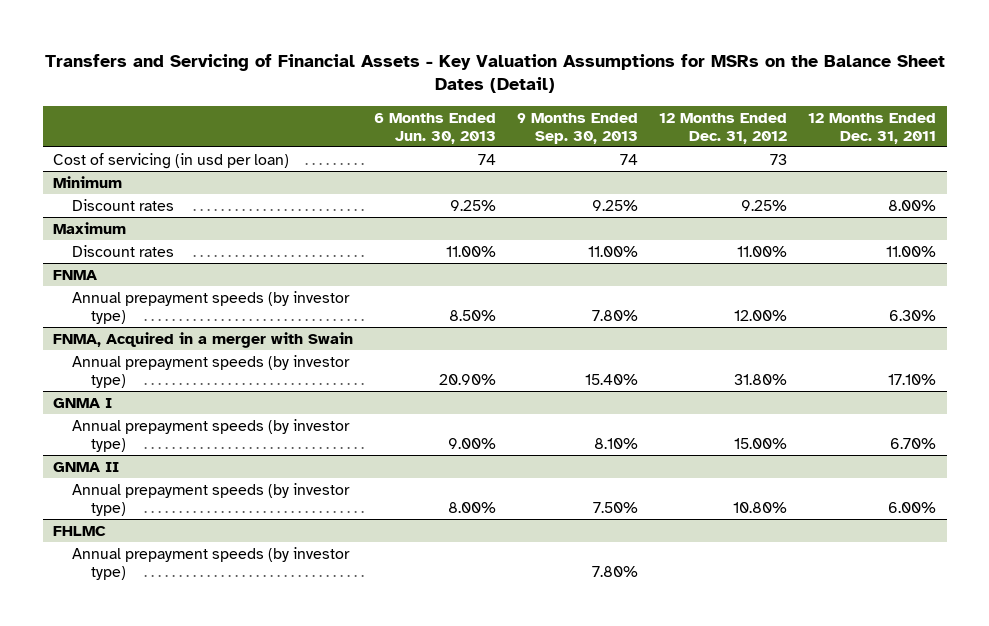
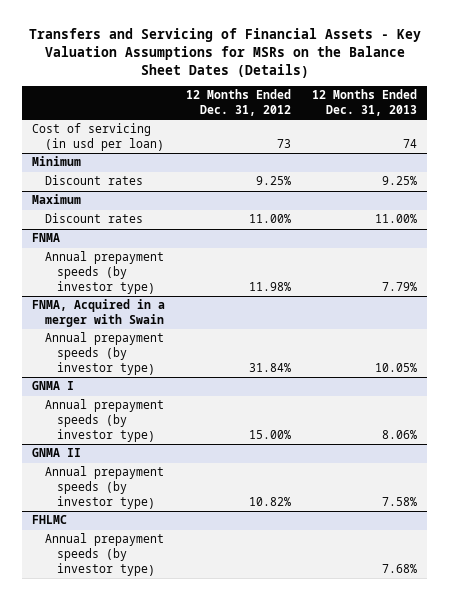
- Transfers and Servicing of Financial Assets - Key Valuation Assumptions for MSRs on the Balance Sheet Dates (Detail)
+ Transfers and Servicing of Financial Assets - Key Valuation Assumptions for MSRs on the Balance Sheet Dates (Details)
- | 6 Months Ended Jun. 30, 2013 | 9 Months Ended Sep. 30, 2013 | 12 Months Ended Dec. 31, 2012 | 12 Months Ended Dec. 31, 2011
+ | 12 Months Ended Dec. 31, 2012 | 12 Months Ended Dec. 31, 2013
@ FNMA
- Annual prepayment speeds (by investor type) | 8.50% | 7.80% | 12.00% | 6.30%
+ Annual prepayment speeds (by investor type) | 11.98% | 7.79%
@ FNMA, Acquired in a merger with Swain
- Annual prepayment speeds (by investor type) | 20.90% | 15.40% | 31.80% | 17.10%
+ Annual prepayment speeds (by investor type) | 31.84% | 10.05%
@ GNMA II
- Annual prepayment speeds (by investor type) | 8.00% | 7.50% | 10.80% | 6.00%
+ Annual prepayment speeds (by investor type) | 10.82% | 7.58%

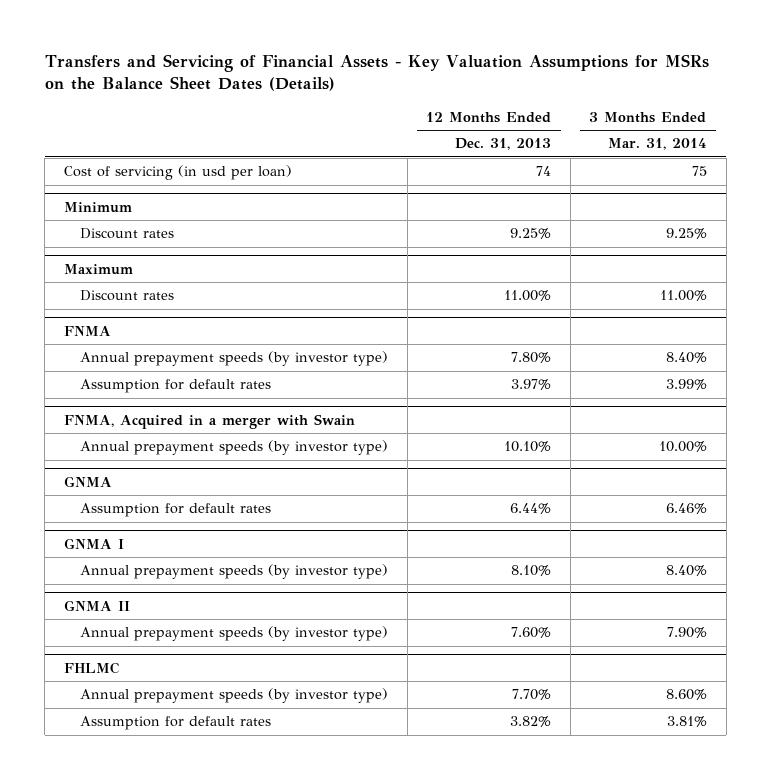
- | 12 Months Ended Dec. 31, 2012 | 12 Months Ended Dec. 31, 2013
+ | 12 Months Ended Dec. 31, 2013 | 3 Months Ended Mar. 31, 2014
@ FNMA
- Annual prepayment speeds (by investor type) | 11.98% | 7.79%
+ Annual prepayment speeds (by investor type) | 7.80% | 8.40%
+ Assumption for default rates | 3.97% | 3.99%
@ FNMA, Acquired in a merger with Swain
- Annual prepayment speeds (by investor type) | 31.84% | 10.05%
+ Annual prepayment speeds (by investor type) | 10.10% | 10.00%
+ GNMA
+ Assumption for default rates | 6.44% | 6.46%
@ GNMA I
- Annual prepayment speeds (by investor type) | 15.00% | 8.06%
+ Annual prepayment speeds (by investor type) | 8.10% | 8.40%
@ GNMA II
- Annual prepayment speeds (by investor type) | 10.82% | 7.58%
+ Annual prepayment speeds (by investor type) | 7.60% | 7.90%
@ FHLMC
- Annual prepayment speeds (by investor type) | | 7.68%
+ Annual prepayment speeds (by investor type) | 7.70% | 8.60%
+ Assumption for default rates | 3.82% | 3.81%

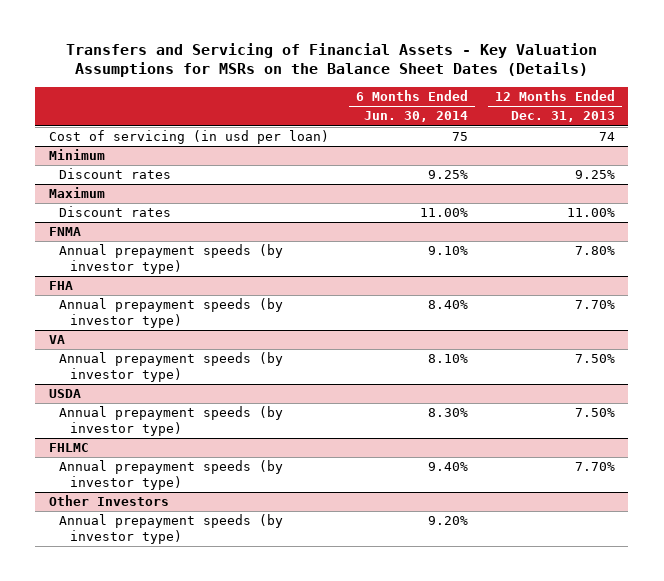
- | 12 Months Ended Dec. 31, 2013 | 3 Months Ended Mar. 31, 2014
+ | 6 Months Ended Jun. 30, 2014 | 12 Months Ended Dec. 31, 2013
@ FNMA
- Assumption for default rates | 3.97% | 3.99%
- FNMA, Acquired in a merger with Swain
- Annual prepayment speeds (by investor type) | 10.10% | 10.00%
- GNMA
- Assumption for default rates | 6.44% | 6.46%
- GNMA I
- Annual prepayment speeds (by investor type) | 8.10% | 8.40%
- GNMA II
- Annual prepayment speeds (by investor type) | 7.60% | 7.90%
+ FHA
+ Annual prepayment speeds (by investor type) | 8.40% | 7.70%
+ VA
+ Annual prepayment speeds (by investor type) | 8.10% | 7.50%
+ USDA
+ Annual prepayment speeds (by investor type) | 8.30% | 7.50%
@ FHLMC
- Assumption for default rates | 3.82% | 3.81%
+ Other Investors
+ Annual prepayment speeds (by investor type) | 9.20% |

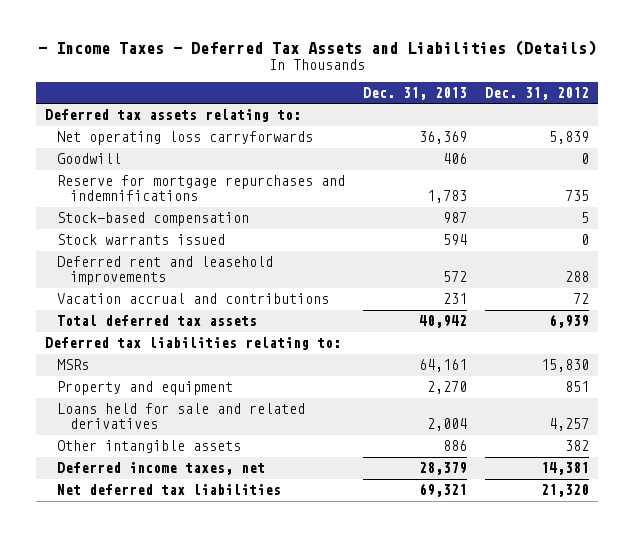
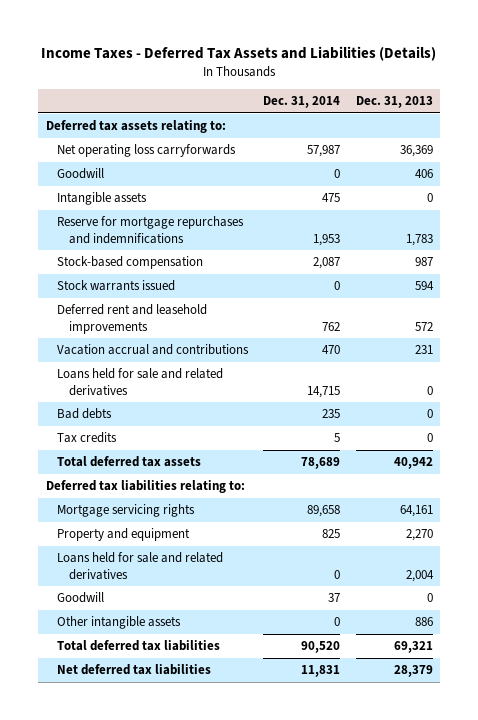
- - Income Taxes - Deferred Tax Assets and Liabilities (Details)
+ Income Taxes - Deferred Tax Assets and Liabilities (Details)
- | Dec. 31, 2013 | Dec. 31, 2012
+ | Dec. 31, 2014 | Dec. 31, 2013
+ Intangible assets | 475 | 0
+ Loans held for sale and related derivatives | 14,715 | 0
+ Bad debts | 235 | 0
+ Tax credits | 5 | 0
- MSRs | 64,161 | 15,830
+ Mortgage servicing rights | 89,658 | 64,161
+ Goodwill | 37 | 0
- Deferred income taxes, net | 28,379 | 14,381
- Net deferred tax liabilities | 69,321 | 21,320
+ Total deferred tax liabilities | 90,520 | 69,321
+ Net deferred tax liabilities | 11,831 | 28,379

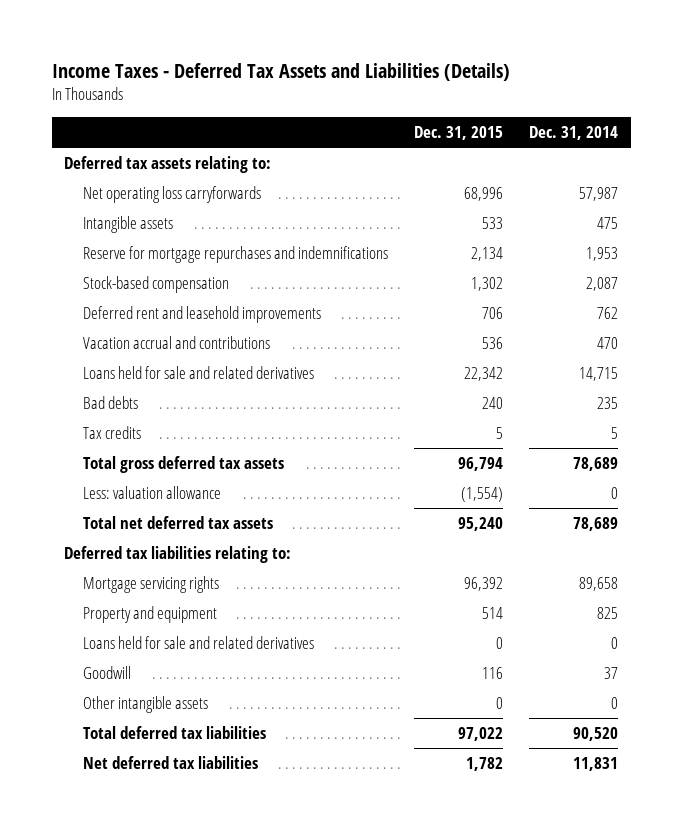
- | Dec. 31, 2014 | Dec. 31, 2013
+ | Dec. 31, 2015 | Dec. 31, 2014
- Goodwill | 0 | 406
- Stock warrants issued | 0 | 594
- Total deferred tax assets | 78,689 | 40,942
+ Total gross deferred tax assets | 96,794 | 78,689
+ Less: valuation allowance | (1,554) | 0
+ Total net deferred tax assets | 95,240 | 78,689

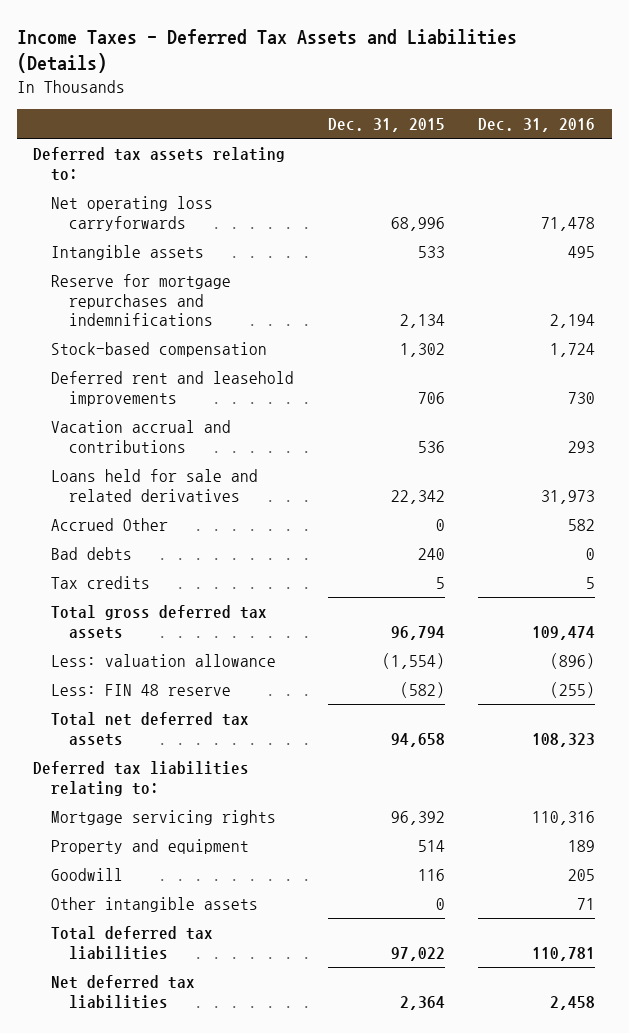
- | Dec. 31, 2015 | Dec. 31, 2014
+ | Dec. 31, 2015 | Dec. 31, 2016
+ Accrued Other | 0 | 582
- Total net deferred tax assets | 95,240 | 78,689
+ Less: FIN 48 reserve | (582) | (255)
+ Total net deferred tax assets | 94,658 | 108,323
- Loans held for sale and related derivatives | 0 | 0
- Net deferred tax liabilities | 1,782 | 11,831
+ Net deferred tax liabilities | 2,364 | 2,458

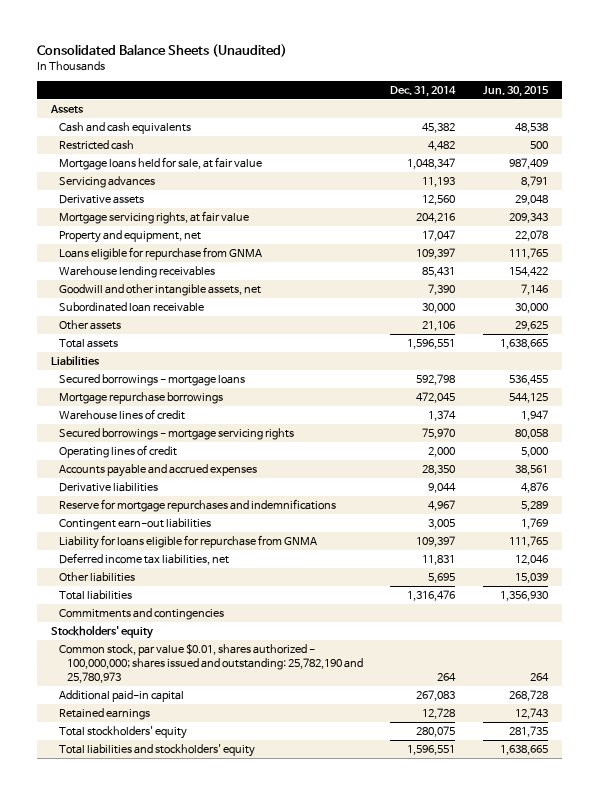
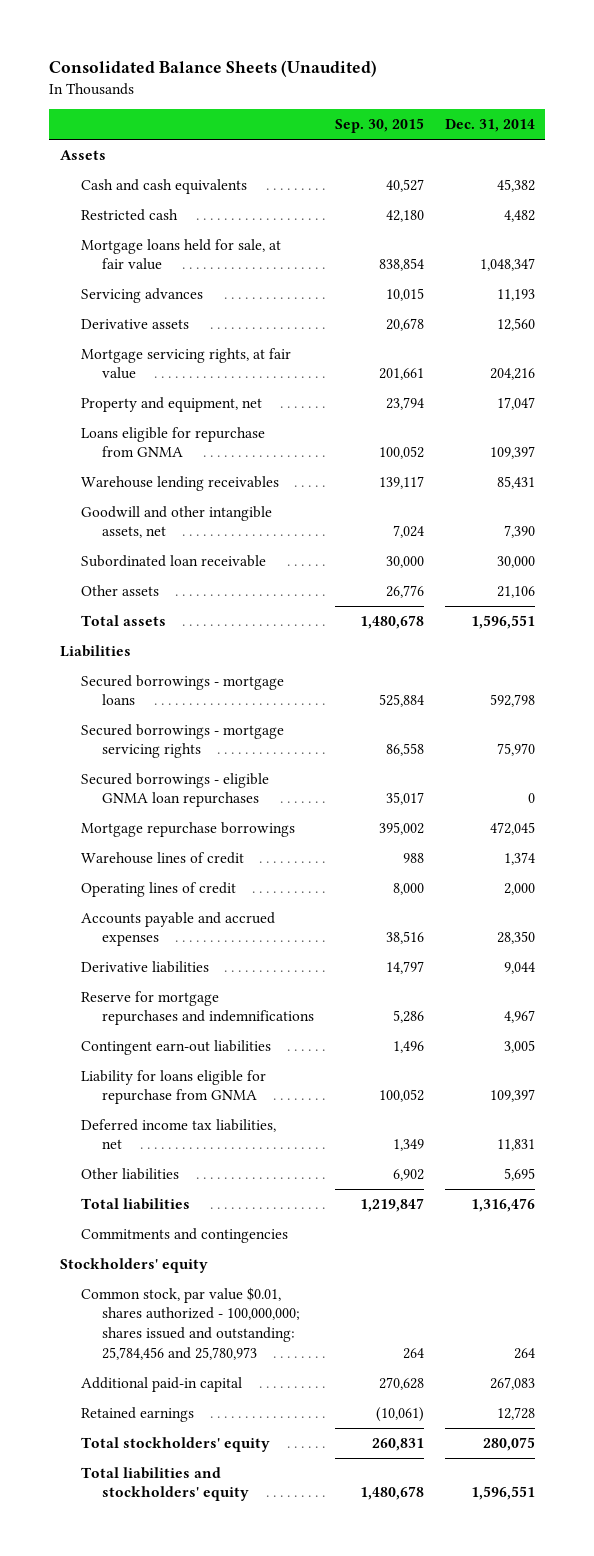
- | Dec. 31, 2014 | Jun. 30, 2015
+ | Sep. 30, 2015 | Dec. 31, 2014
moved up: Secured borrowings - mortgage servicing rights | 86,558 | 75,970
+ Secured borrowings - eligible GNMA loan repurchases | 35,017 | 0
- Common stock, par value $0.01, shares authorized - 100,000,000; shares issued and outstanding: 25,782,190 and 25,780,973 | 264 | 264
+ Common stock, par value $0.01, shares authorized - 100,000,000; shares issued and outstanding: 25,784,456 and 25,780,973 | 264 | 264

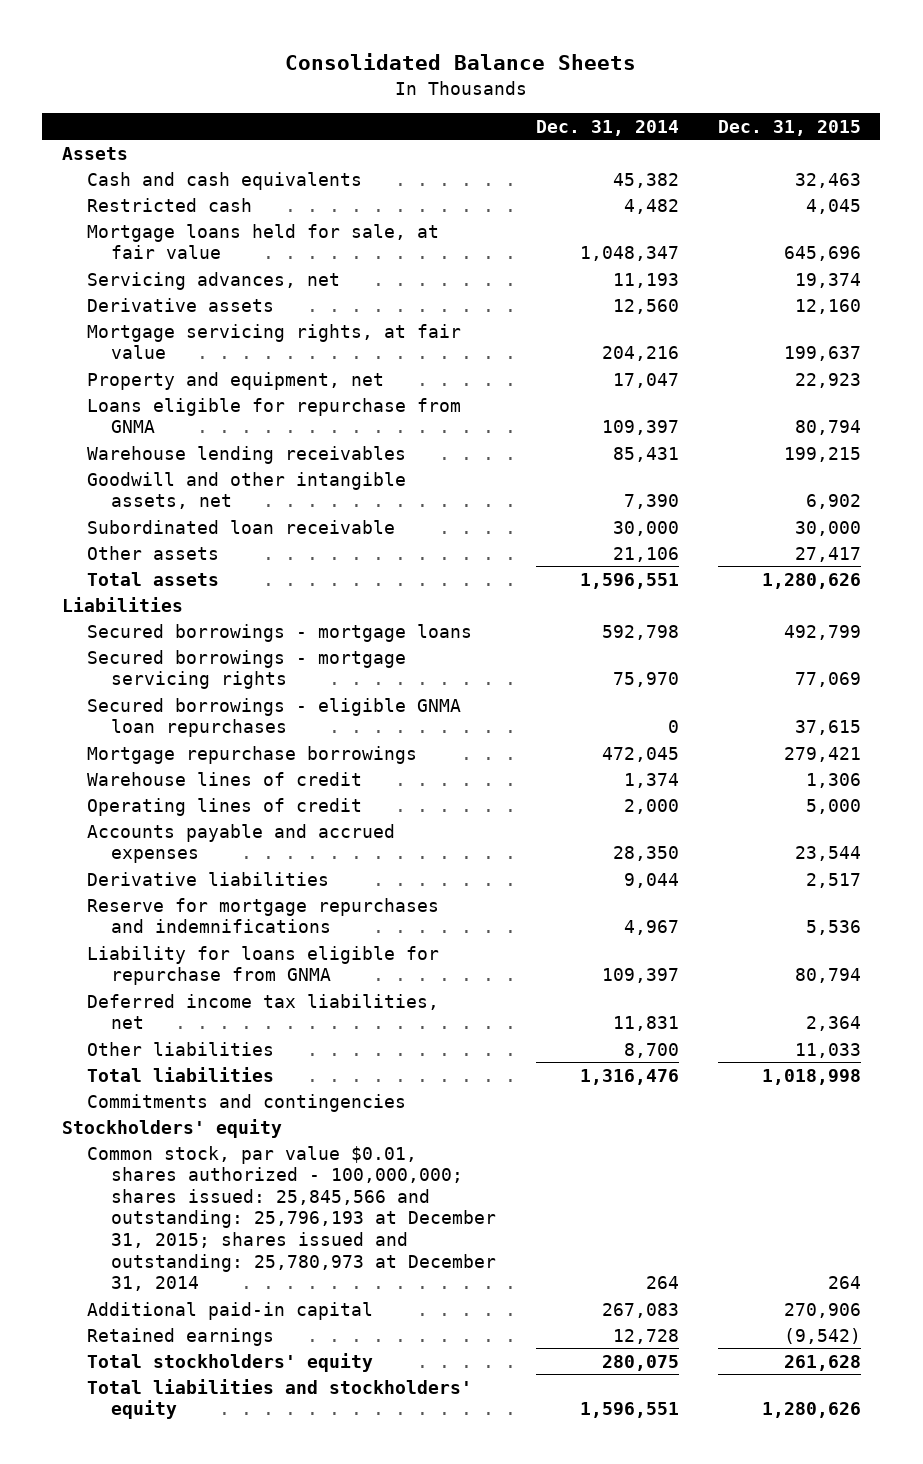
- Consolidated Balance Sheets (Unaudited)
+ Consolidated Balance Sheets
- | Sep. 30, 2015 | Dec. 31, 2014
+ | Dec. 31, 2014 | Dec. 31, 2015
- Servicing advances | 10,015 | 11,193
+ Servicing advances, net | 11,193 | 19,374
- Contingent earn-out liabilities | 1,496 | 3,005
- Other liabilities | 6,902 | 5,695
+ Other liabilities | 8,700 | 11,033
- Common stock, par value $0.01, shares authorized - 100,000,000; shares issued and outstanding: 25,784,456 and 25,780,973 | 264 | 264
+ Common stock, par value $0.01, shares authorized - 100,000,000; shares issued: 25,845,566 and outstanding: 25,796,193 at December 31, 2015; shares issued and outstanding: 25,780,973 at December 31, 2014 | 264 | 264

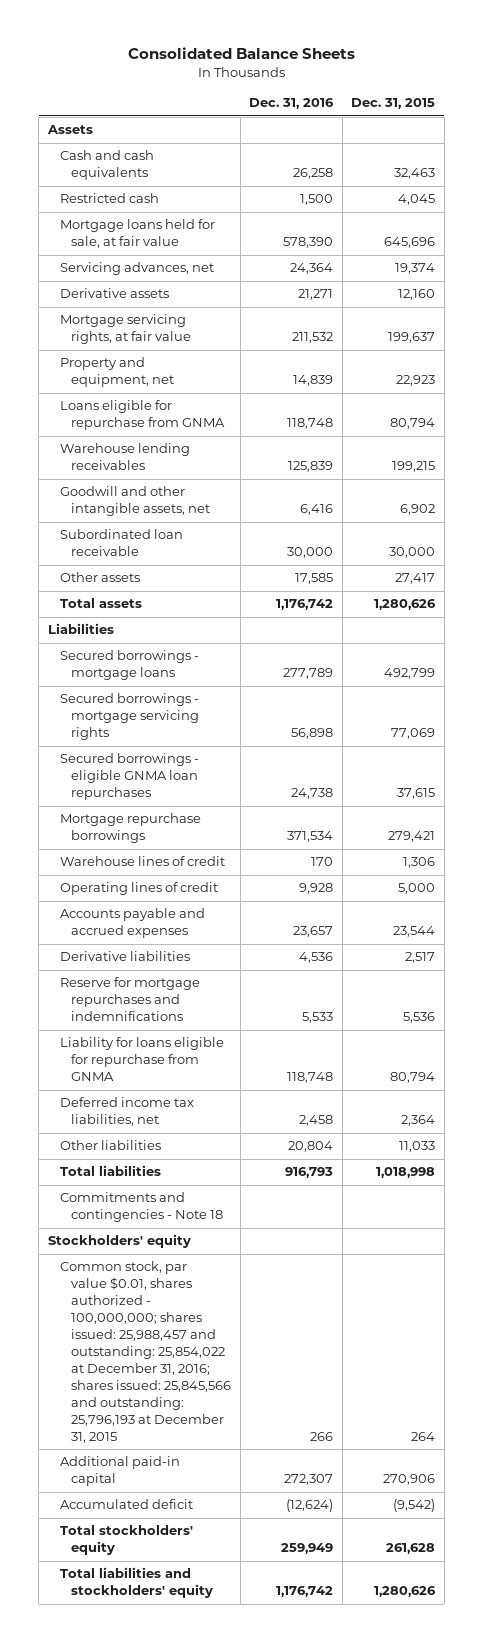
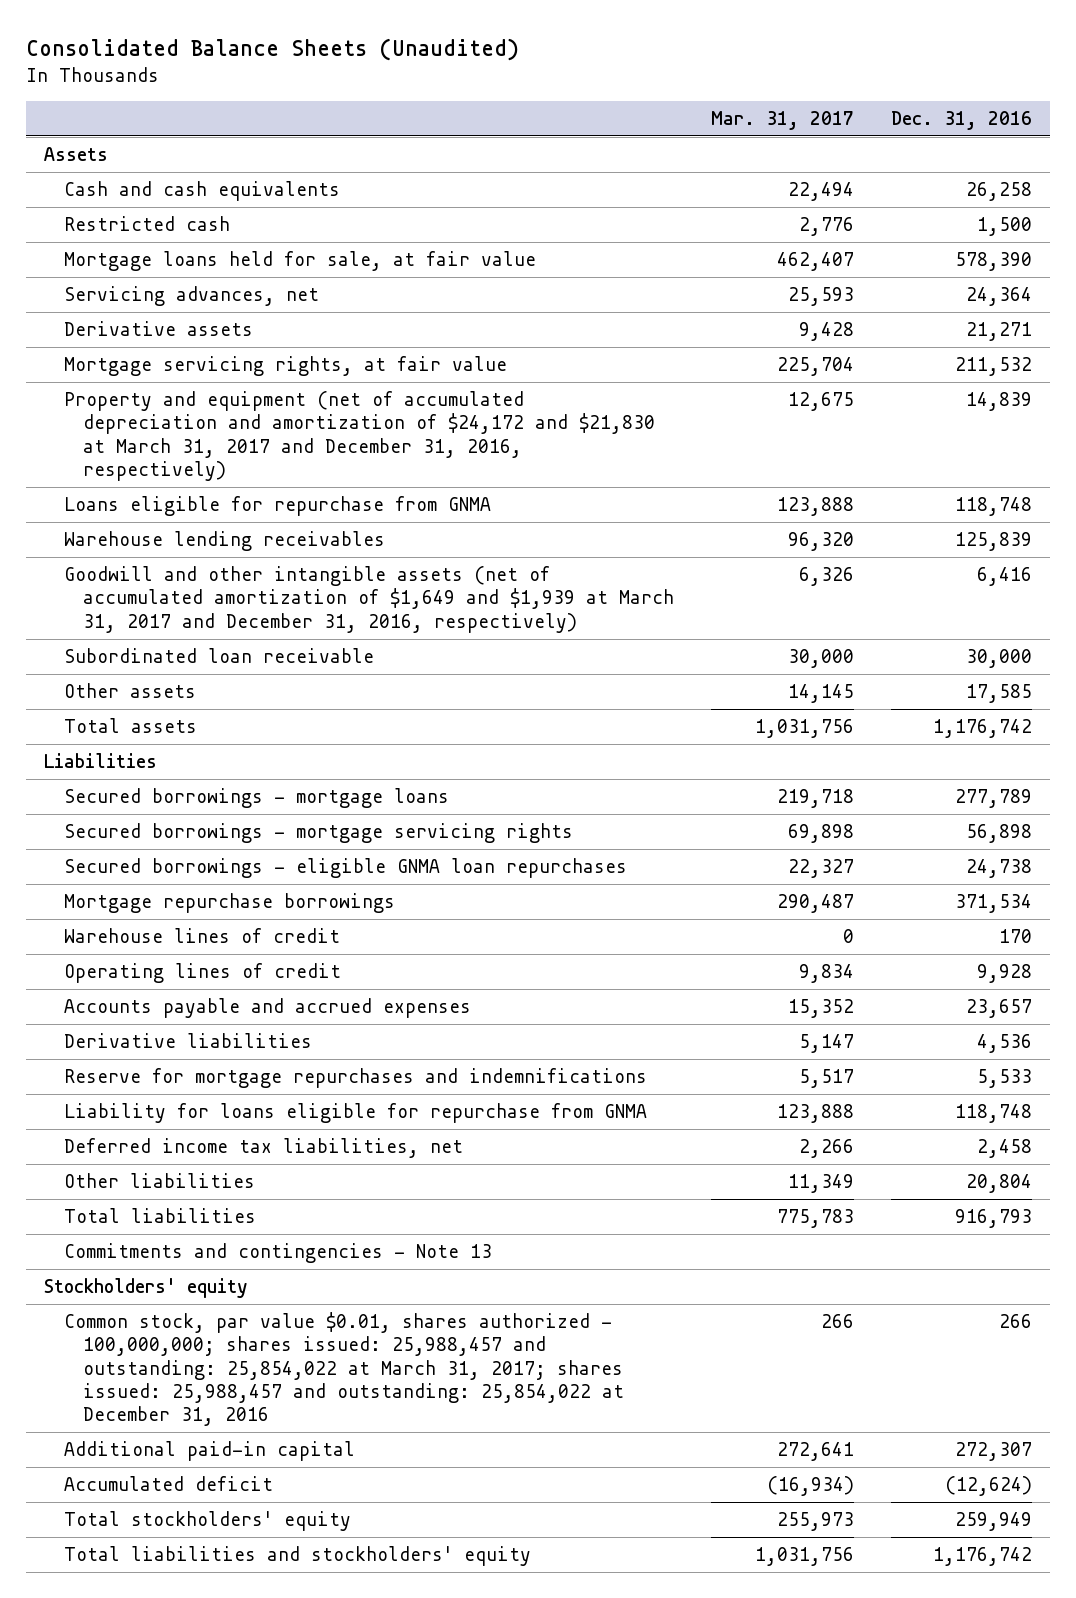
- Consolidated Balance Sheets
+ Consolidated Balance Sheets (Unaudited)
- | Dec. 31, 2016 | Dec. 31, 2015
+ | Mar. 31, 2017 | Dec. 31, 2016
- Property and equipment, net | 14,839 | 22,923
+ Property and equipment (net of accumulated depreciation and amortization of $24,172 and $21,830 at March 31, 2017 and December 31, 2016, respectively) | 12,675 | 14,839
- Goodwill and other intangible assets, net | 6,416 | 6,902
+ Goodwill and other intangible assets (net of accumulated amortization of $1,649 and $1,939 at March 31, 2017 and December 31, 2016, respectively) | 6,326 | 6,416
- Commitments and contingencies - Note 18
+ Commitments and contingencies - Note 13
- Common stock, par value $0.01, shares authorized - 100,000,000; shares issued: 25,988,457 and outstanding: 25,854,022 at December 31, 2016; shares issued: 25,845,566 and outstanding: 25,796,193 at December 31, 2015 | 266 | 264
+ Common stock, par value $0.01, shares authorized - 100,000,000; shares issued: 25,988,457 and outstanding: 25,854,022 at March 31, 2017; shares issued: 25,988,457 and outstanding: 25,854,022 at December 31, 2016 | 266 | 266

